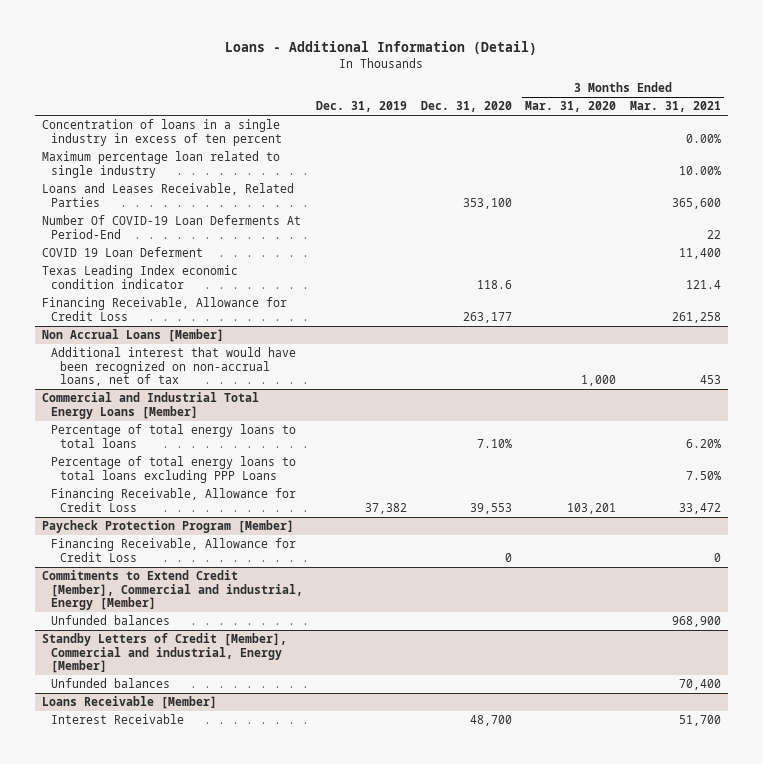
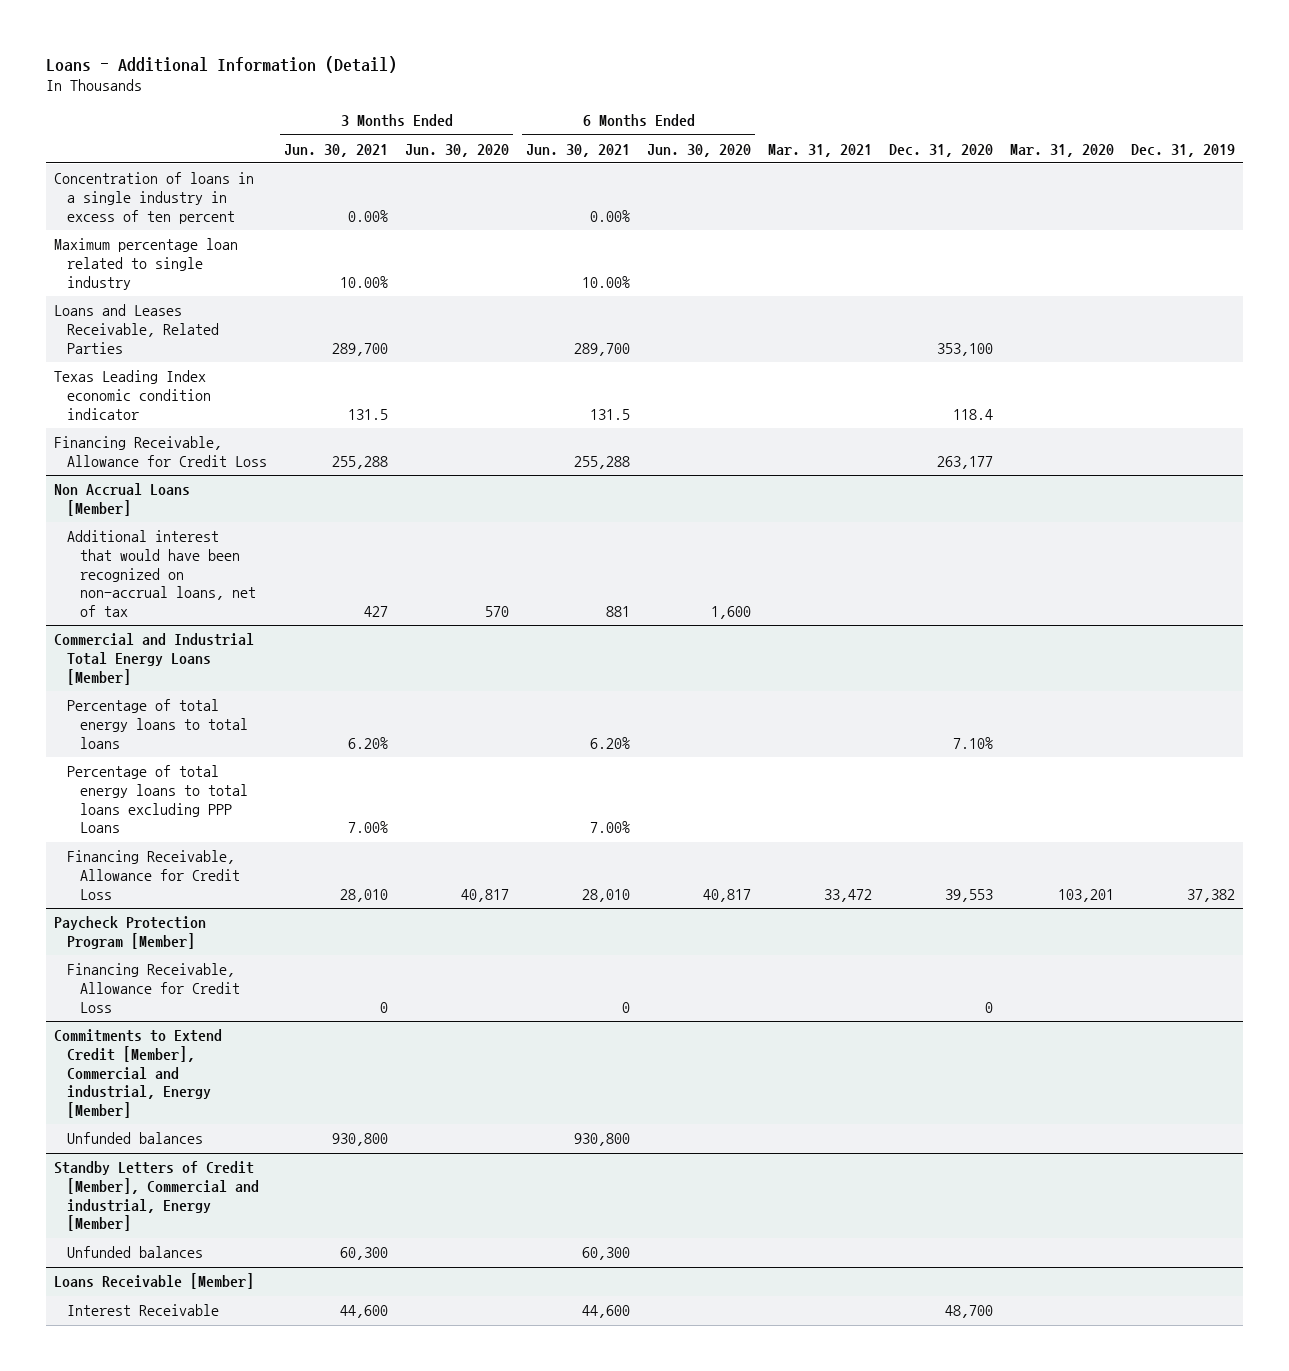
- | Dec. 31, 2019 | Dec. 31, 2020 | 3 Months Ended Mar. 31, 2020 | 3 Months Ended Mar. 31, 2021
+ | 3 Months Ended Jun. 30, 2021 | 3 Months Ended Jun. 30, 2020 | 6 Months Ended Jun. 30, 2021 | 6 Months Ended Jun. 30, 2020 | Mar. 31, 2021 | Dec. 31, 2020 | Mar. 31, 2020 | Dec. 31, 2019
- Number Of COVID-19 Loan Deferments At Period-End | | | | 22
- COVID 19 Loan Deferment | | | | 11,400
- Texas Leading Index economic condition indicator | | 118.6 | | 121.4
+ Texas Leading Index economic condition indicator | 131.5 | | 131.5 | | | 118.4 | |

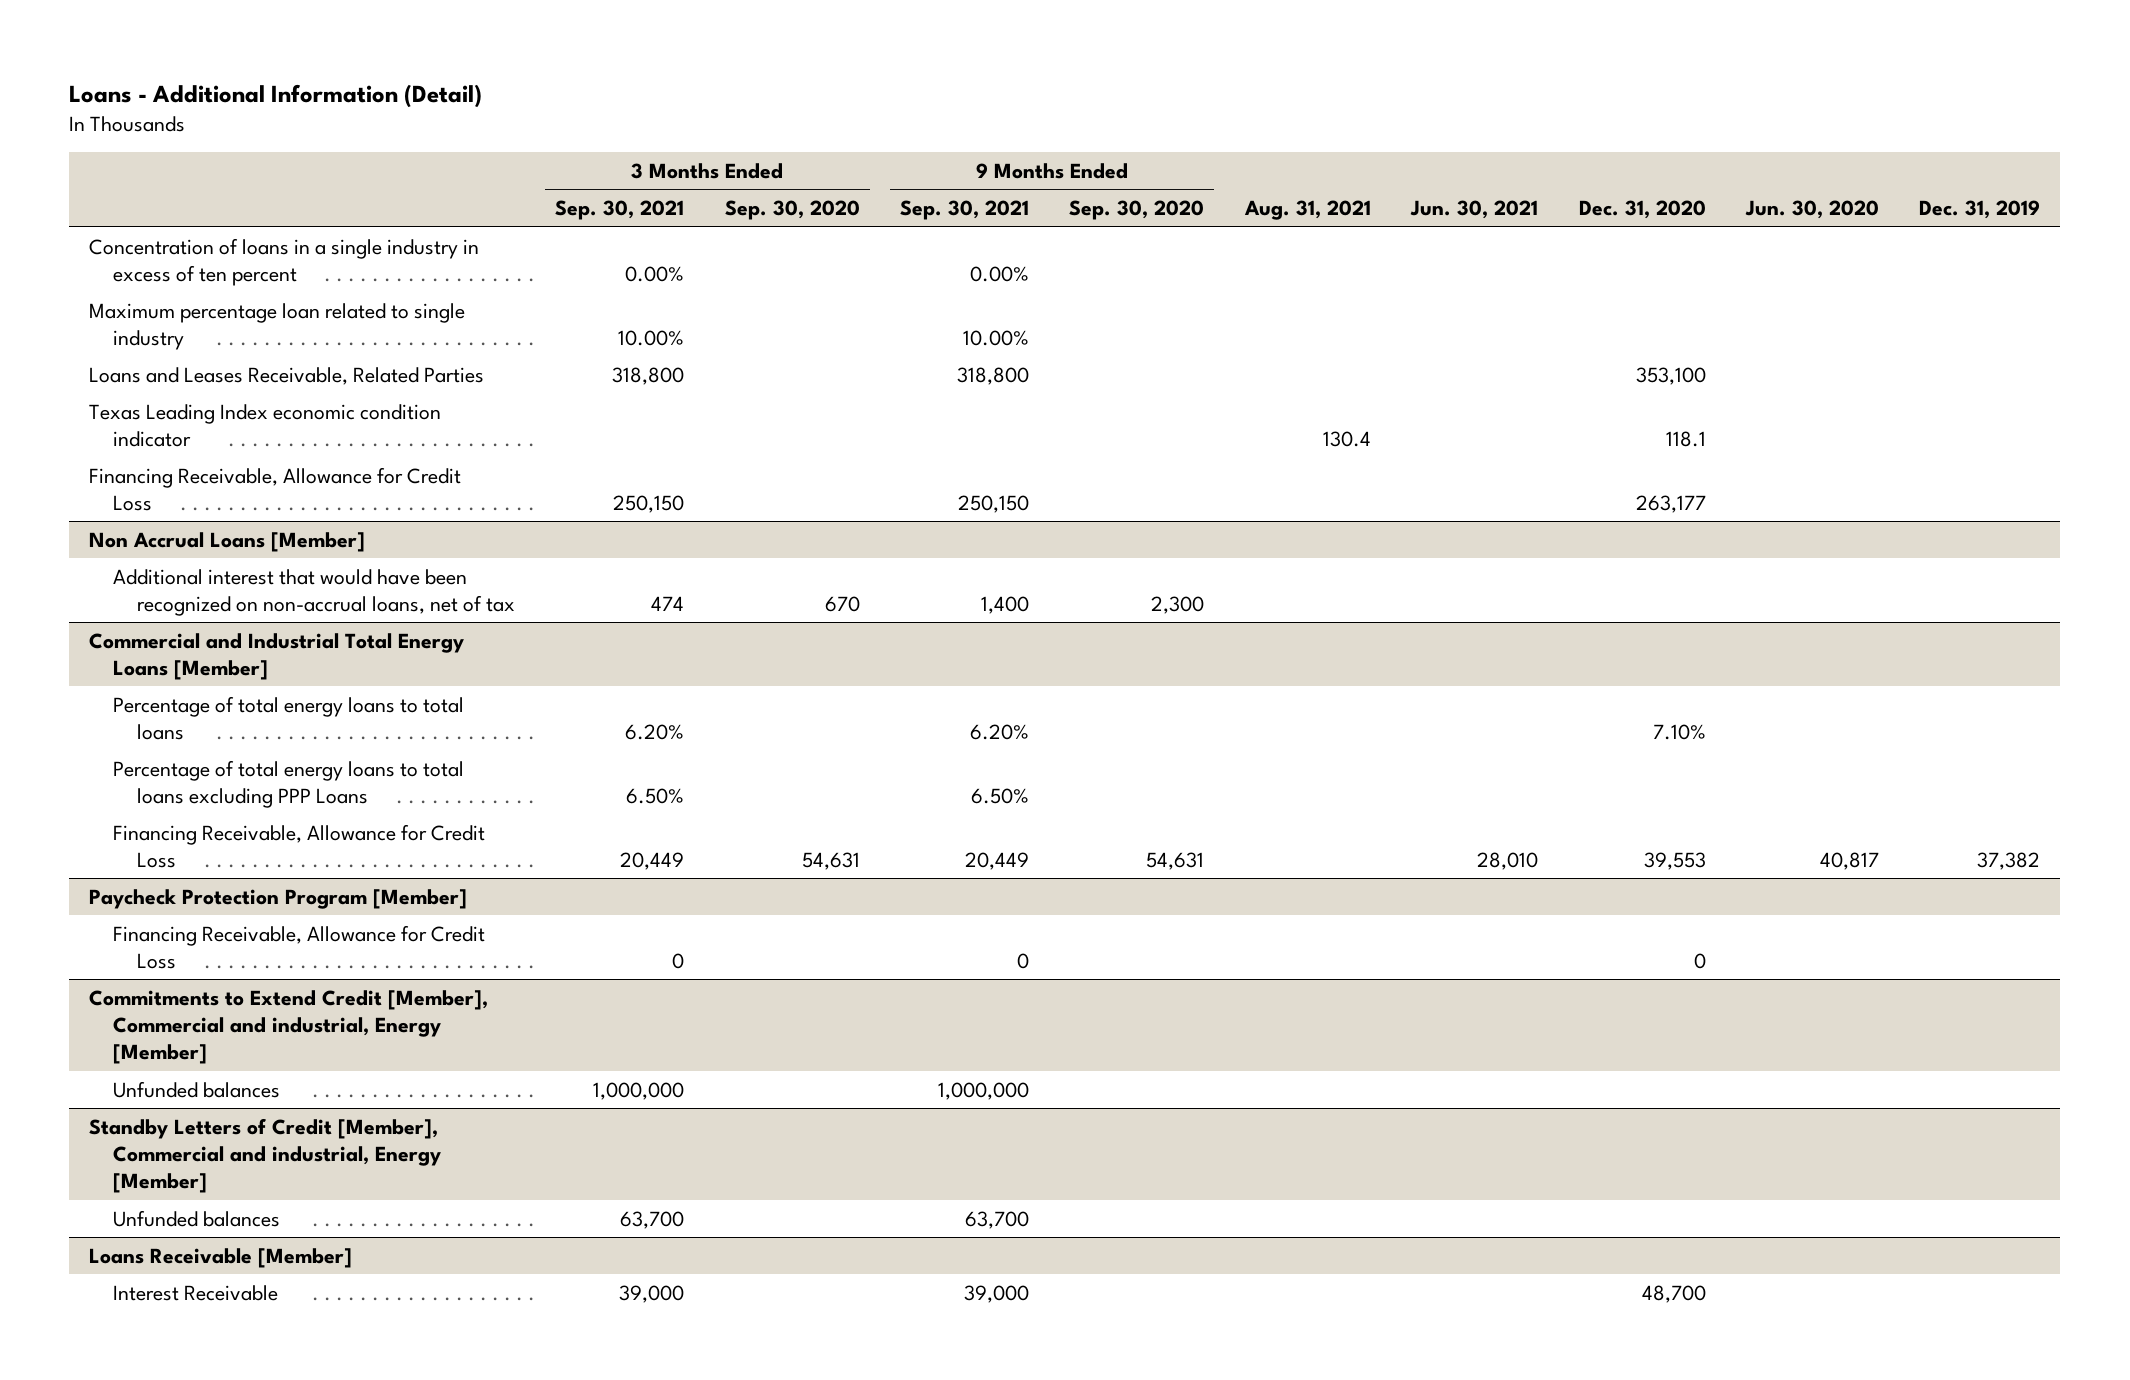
- | 3 Months Ended Jun. 30, 2021 | 3 Months Ended Jun. 30, 2020 | 6 Months Ended Jun. 30, 2021 | 6 Months Ended Jun. 30, 2020 | Mar. 31, 2021 | Dec. 31, 2020 | Mar. 31, 2020 | Dec. 31, 2019
+ | 3 Months Ended Sep. 30, 2021 | 3 Months Ended Sep. 30, 2020 | 9 Months Ended Sep. 30, 2021 | 9 Months Ended Sep. 30, 2020 | Aug. 31, 2021 | Jun. 30, 2021 | Dec. 31, 2020 | Jun. 30, 2020 | Dec. 31, 2019
- Texas Leading Index economic condition indicator | 131.5 | | 131.5 | | | 118.4 | |
+ Texas Leading Index economic condition indicator | | | | | 130.4 | | 118.1 | |

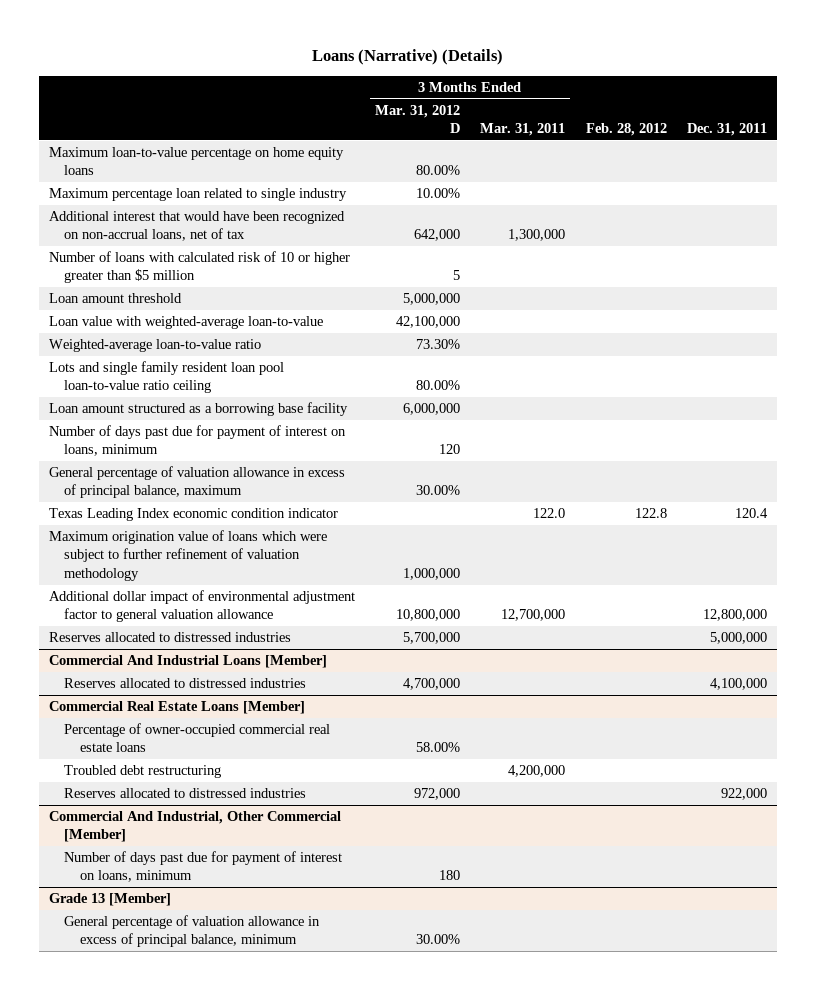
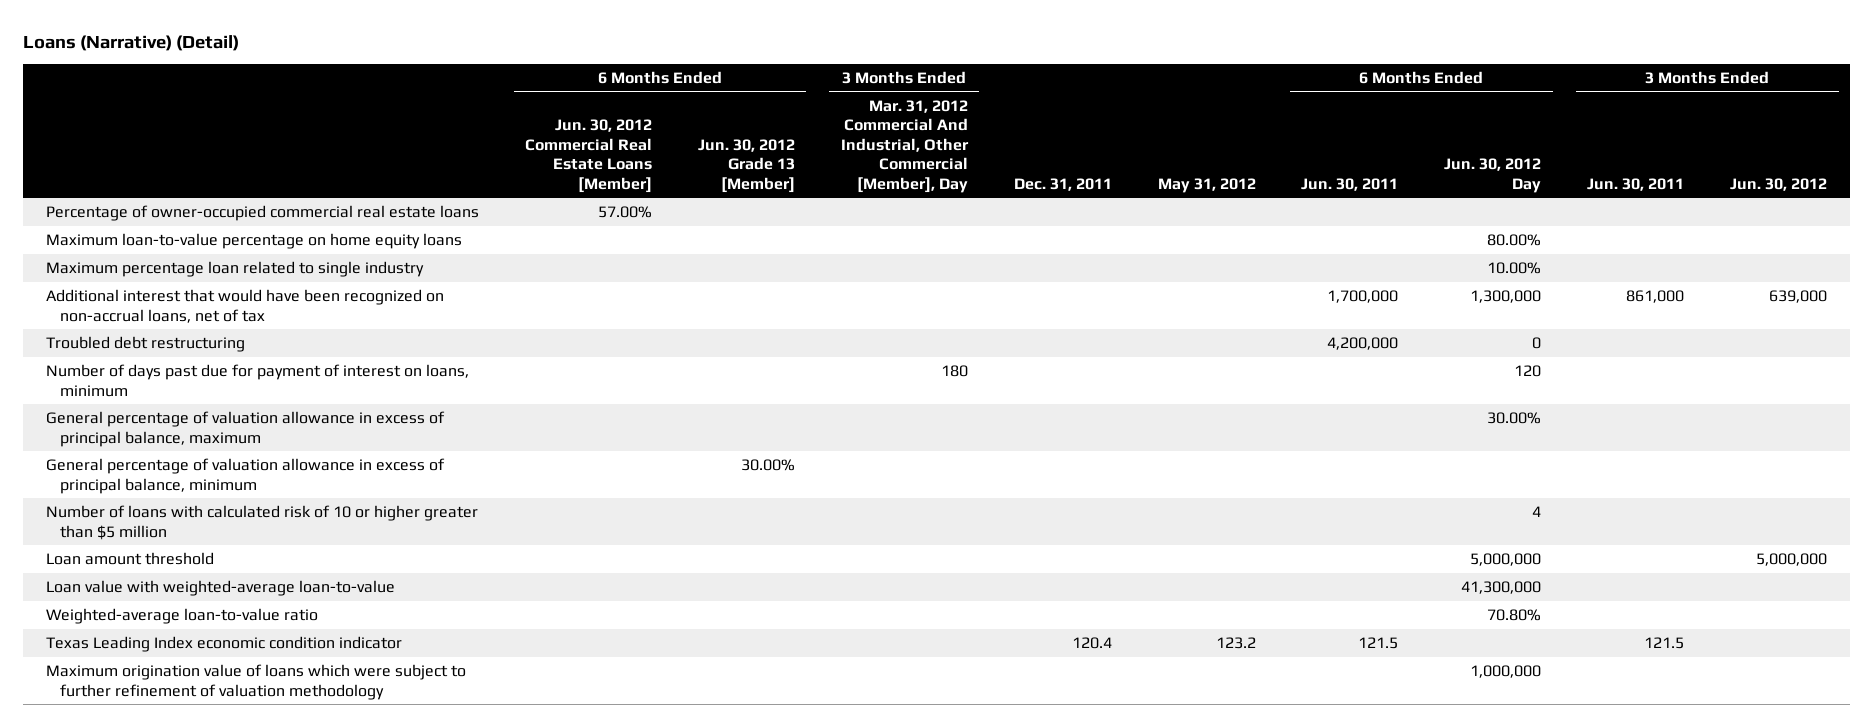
- Loans (Narrative) (Details)
+ Loans (Narrative) (Detail)
- | 3 Months Ended Mar. 31, 2012 D | 3 Months Ended Mar. 31, 2011 | Feb. 28, 2012 | Dec. 31, 2011
+ | 6 Months Ended Jun. 30, 2012 Commercial Real Estate Loans [Member] | 6 Months Ended Jun. 30, 2012 Grade 13 [Member] | 3 Months Ended Mar. 31, 2012 Commercial And Industrial, Other Commercial [Member], Day | Dec. 31, 2011 | May 31, 2012 | 6 Months Ended Jun. 30, 2011 | 6 Months Ended Jun. 30, 2012 Day | 3 Months Ended Jun. 30, 2011 | 3 Months Ended Jun. 30, 2012
+ Percentage of owner-occupied commercial real estate loans | 57.00% | | | | | | | |
+ Troubled debt restructuring | | | | | | 4,200,000 | 0 | |
moved up: Number of days past due for payment of interest on loans, minimum | | | 180 | | | | 120 | |
moved up: General percentage of valuation allowance in excess of principal balance, maximum | | | | | | | 30.00% | |
+ General percentage of valuation allowance in excess of principal balance, minimum | | 30.00% | | | | | | |
- Lots and single family resident loan pool loan-to-value ratio ceiling | 80.00% | | |
- Loan amount structured as a borrowing base facility | 6,000,000 | | |
- Additional dollar impact of environmental adjustment factor to general valuation allowance | 10,800,000 | 12,700,000 | | 12,800,000
- Reserves allocated to distressed industries | 5,700,000 | | | 5,000,000
- Commercial And Industrial Loans [Member]
- Reserves allocated to distressed industries | 4,700,000 | | | 4,100,000
- Commercial Real Estate Loans [Member]
- Percentage of owner-occupied commercial real estate loans | 58.00% | | |
- Troubled debt restructuring | | 4,200,000 | |
- Reserves allocated to distressed industries | 972,000 | | | 922,000
- Commercial And Industrial, Other Commercial [Member]
- Number of days past due for payment of interest on loans, minimum | 180 | | |
- Grade 13 [Member]
- General percentage of valuation allowance in excess of principal balance, minimum | 30.00% | | |

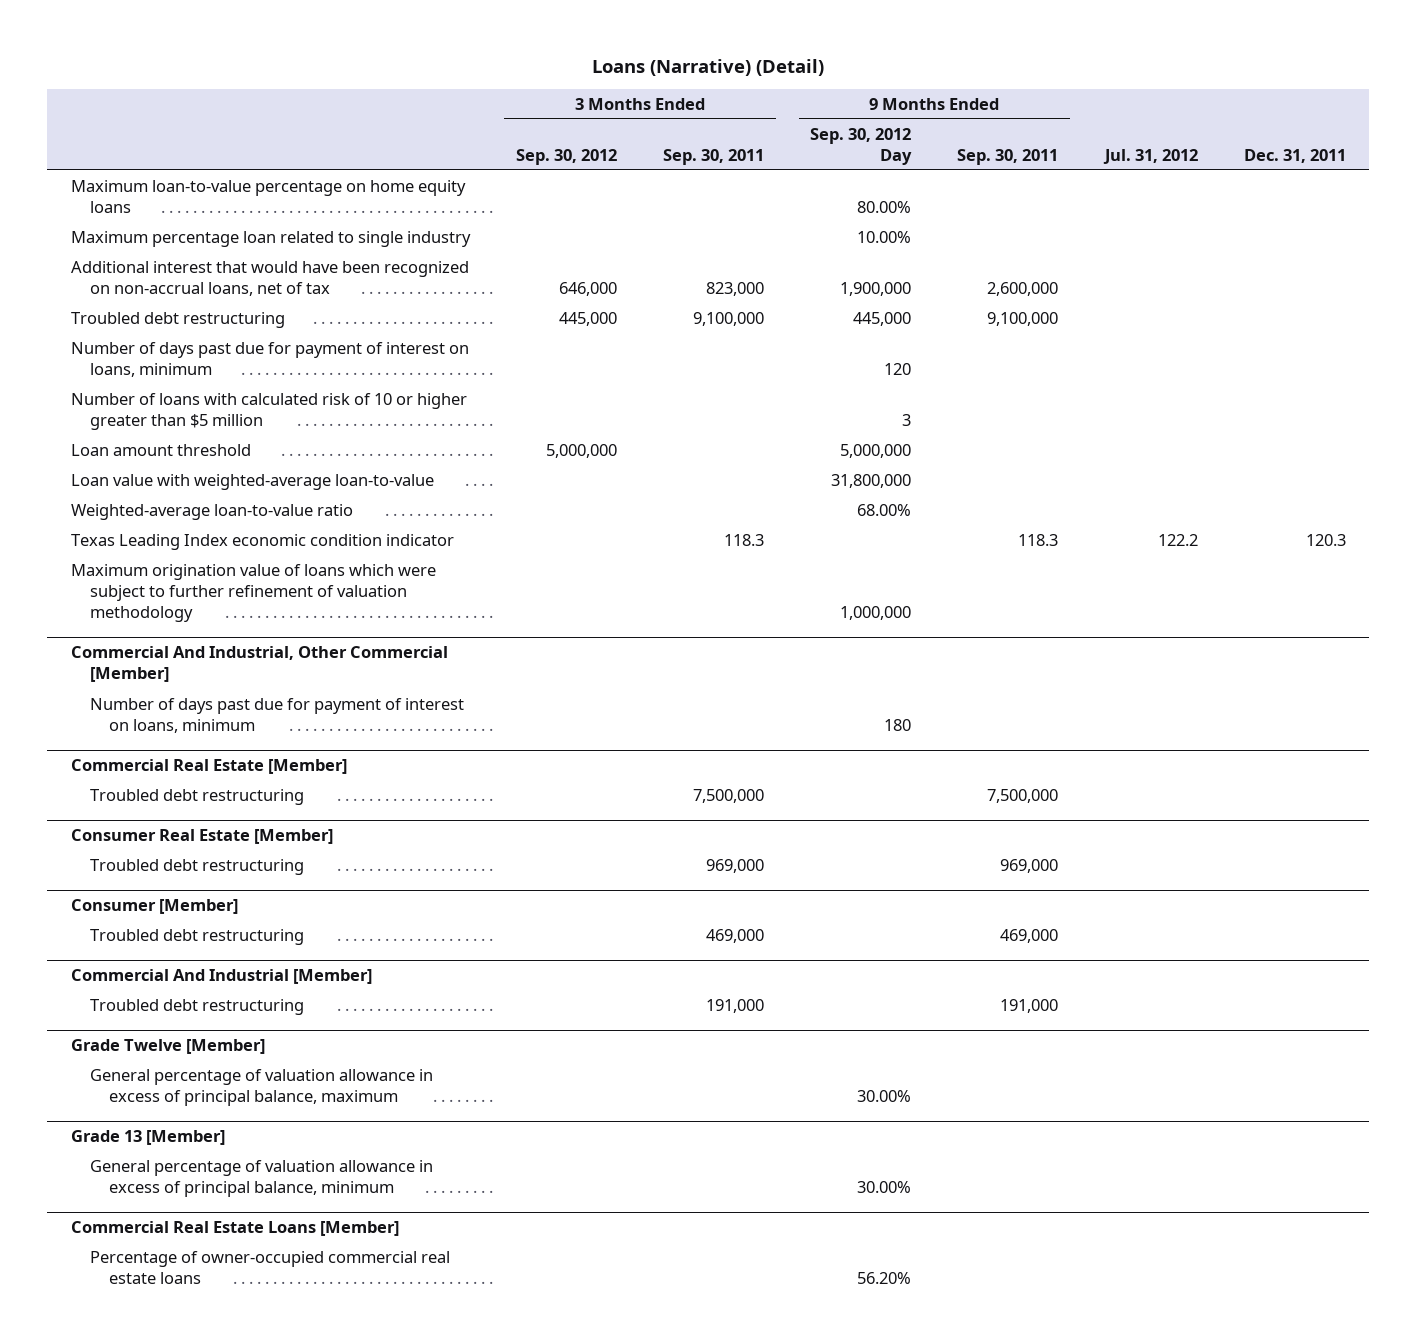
- | 6 Months Ended Jun. 30, 2012 Commercial Real Estate Loans [Member] | 6 Months Ended Jun. 30, 2012 Grade 13 [Member] | 3 Months Ended Mar. 31, 2012 Commercial And Industrial, Other Commercial [Member], Day | Dec. 31, 2011 | May 31, 2012 | 6 Months Ended Jun. 30, 2011 | 6 Months Ended Jun. 30, 2012 Day | 3 Months Ended Jun. 30, 2011 | 3 Months Ended Jun. 30, 2012
+ | 3 Months Ended Sep. 30, 2012 | 3 Months Ended Sep. 30, 2011 | 9 Months Ended Sep. 30, 2012 Day | 9 Months Ended Sep. 30, 2011 | Jul. 31, 2012 | Dec. 31, 2011
- Percentage of owner-occupied commercial real estate loans | 57.00% | | | | | | | |
- General percentage of valuation allowance in excess of principal balance, maximum | | | | | | | 30.00% | |
- General percentage of valuation allowance in excess of principal balance, minimum | | 30.00% | | | | | | |
- Texas Leading Index economic condition indicator | | | | 120.4 | 123.2 | 121.5 | | 121.5 |
+ Texas Leading Index economic condition indicator | | 118.3 | | 118.3 | 122.2 | 120.3
+ Commercial And Industrial, Other Commercial [Member]
+ Number of days past due for payment of interest on loans, minimum | | | 180 | | |
+ Commercial Real Estate [Member]
+ Troubled debt restructuring | | 7,500,000 | | 7,500,000 | |
+ Consumer Real Estate [Member]
+ Troubled debt restructuring | | 969,000 | | 969,000 | |
+ Consumer [Member]
+ Troubled debt restructuring | | 469,000 | | 469,000 | |
+ Commercial And Industrial [Member]
+ Troubled debt restructuring | | 191,000 | | 191,000 | |
+ Grade Twelve [Member]
+ General percentage of valuation allowance in excess of principal balance, maximum | | | 30.00% | | |
+ Grade 13 [Member]
+ General percentage of valuation allowance in excess of principal balance, minimum | | | 30.00% | | |
+ Commercial Real Estate Loans [Member]
+ Percentage of owner-occupied commercial real estate loans | | | 56.20% | | |

